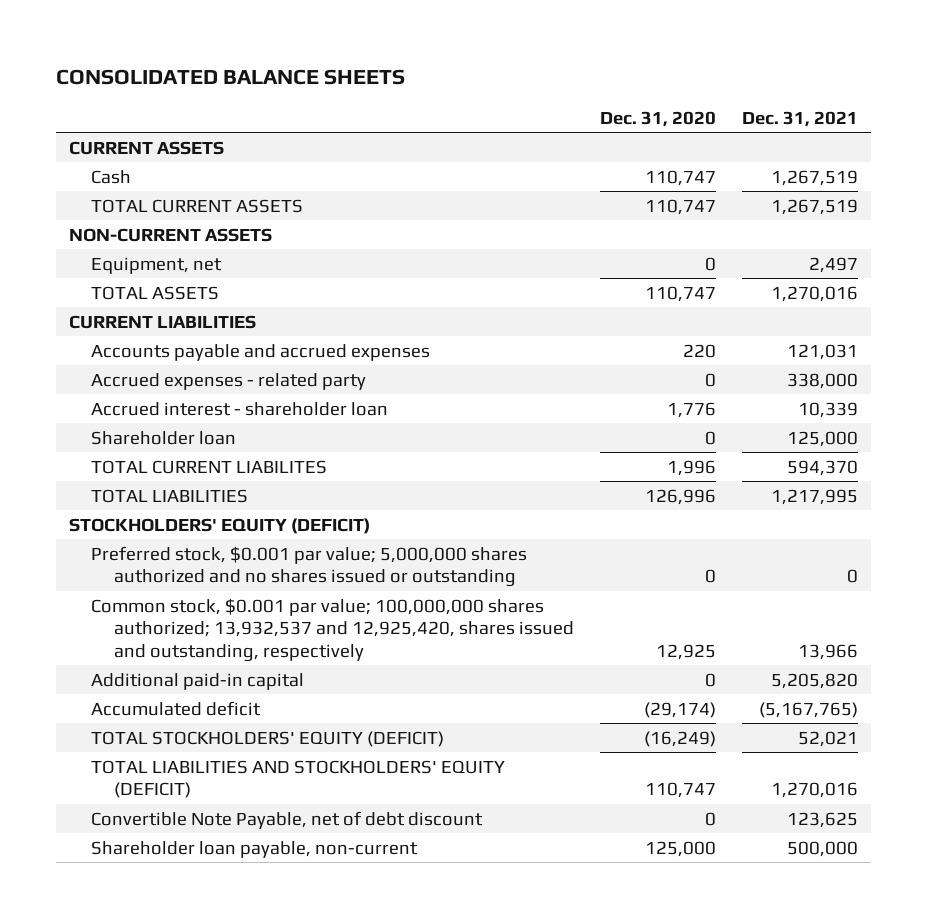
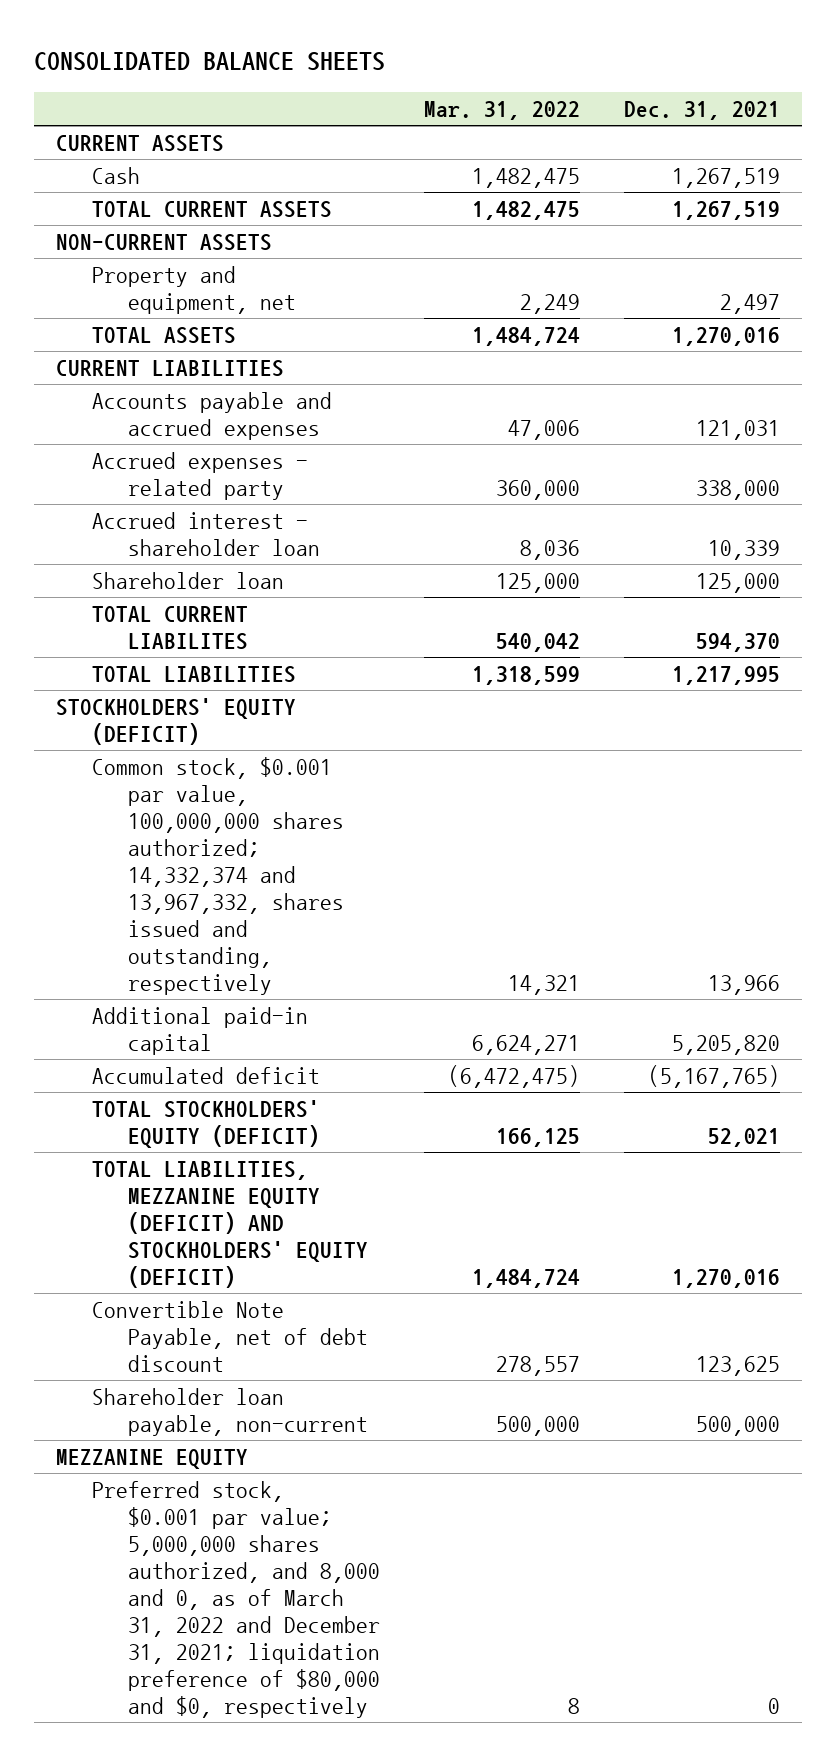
- | Dec. 31, 2020 | Dec. 31, 2021
+ | Mar. 31, 2022 | Dec. 31, 2021
- Equipment, net | 0 | 2,497
+ Property and equipment, net | 2,249 | 2,497
- Preferred stock, $0.001 par value; 5,000,000 shares authorized and no shares issued or outstanding | 0 | 0
- Common stock, $0.001 par value; 100,000,000 shares authorized; 13,932,537 and 12,925,420, shares issued and outstanding, respectively | 12,925 | 13,966
+ Common stock, $0.001 par value, 100,000,000 shares authorized; 14,332,374 and 13,967,332, shares issued and outstanding, respectively | 14,321 | 13,966
- TOTAL LIABILITIES AND STOCKHOLDERS' EQUITY (DEFICIT) | 110,747 | 1,270,016
+ TOTAL LIABILITIES, MEZZANINE EQUITY (DEFICIT) AND STOCKHOLDERS' EQUITY (DEFICIT) | 1,484,724 | 1,270,016
+ MEZZANINE EQUITY
+ Preferred stock, $0.001 par value; 5,000,000 shares authorized, and 8,000 and 0, as of March 31, 2022 and December 31, 2021; liquidation preference of $80,000 and $0, respectively | 8 | 0

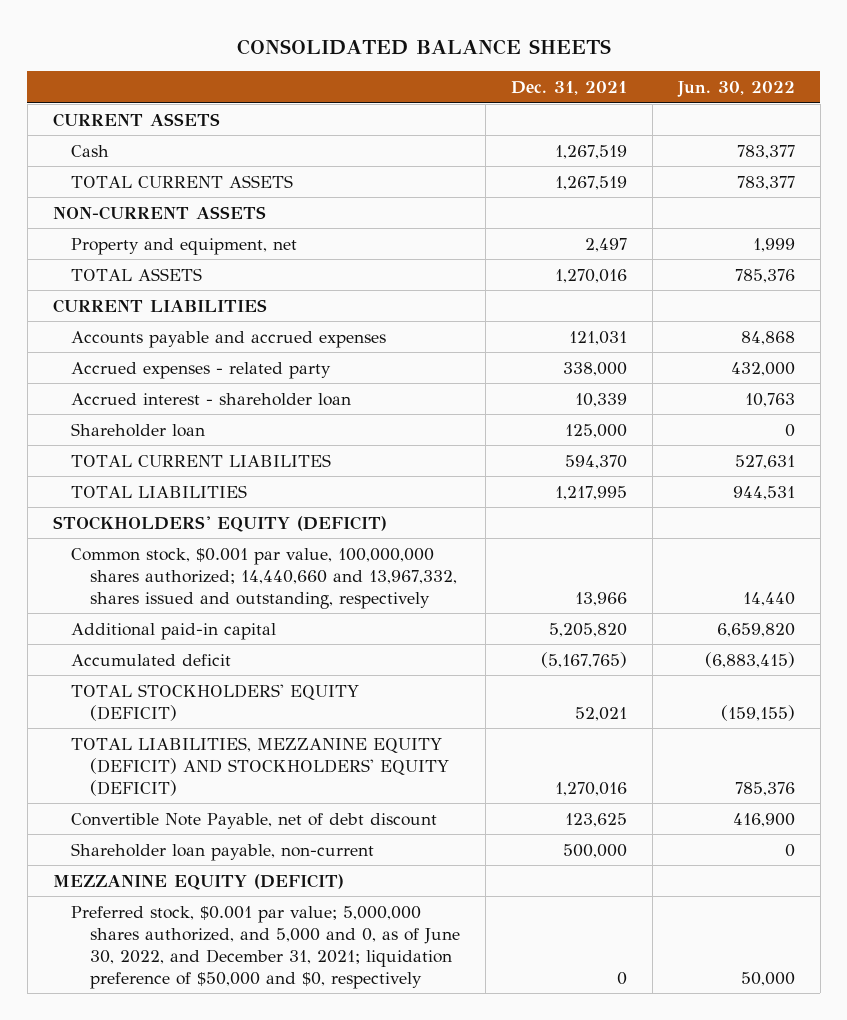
- | Mar. 31, 2022 | Dec. 31, 2021
+ | Dec. 31, 2021 | Jun. 30, 2022
- Common stock, $0.001 par value, 100,000,000 shares authorized; 14,332,374 and 13,967,332, shares issued and outstanding, respectively | 14,321 | 13,966
+ Common stock, $0.001 par value, 100,000,000 shares authorized; 14,440,660 and 13,967,332, shares issued and outstanding, respectively | 13,966 | 14,440
- MEZZANINE EQUITY
- Preferred stock, $0.001 par value; 5,000,000 shares authorized, and 8,000 and 0, as of March 31, 2022 and December 31, 2021; liquidation preference of $80,000 and $0, respectively | 8 | 0
+ MEZZANINE EQUITY (DEFICIT)
+ Preferred stock, $0.001 par value; 5,000,000 shares authorized, and 5,000 and 0, as of June 30, 2022, and December 31, 2021; liquidation preference of $50,000 and $0, respectively | 0 | 50,000

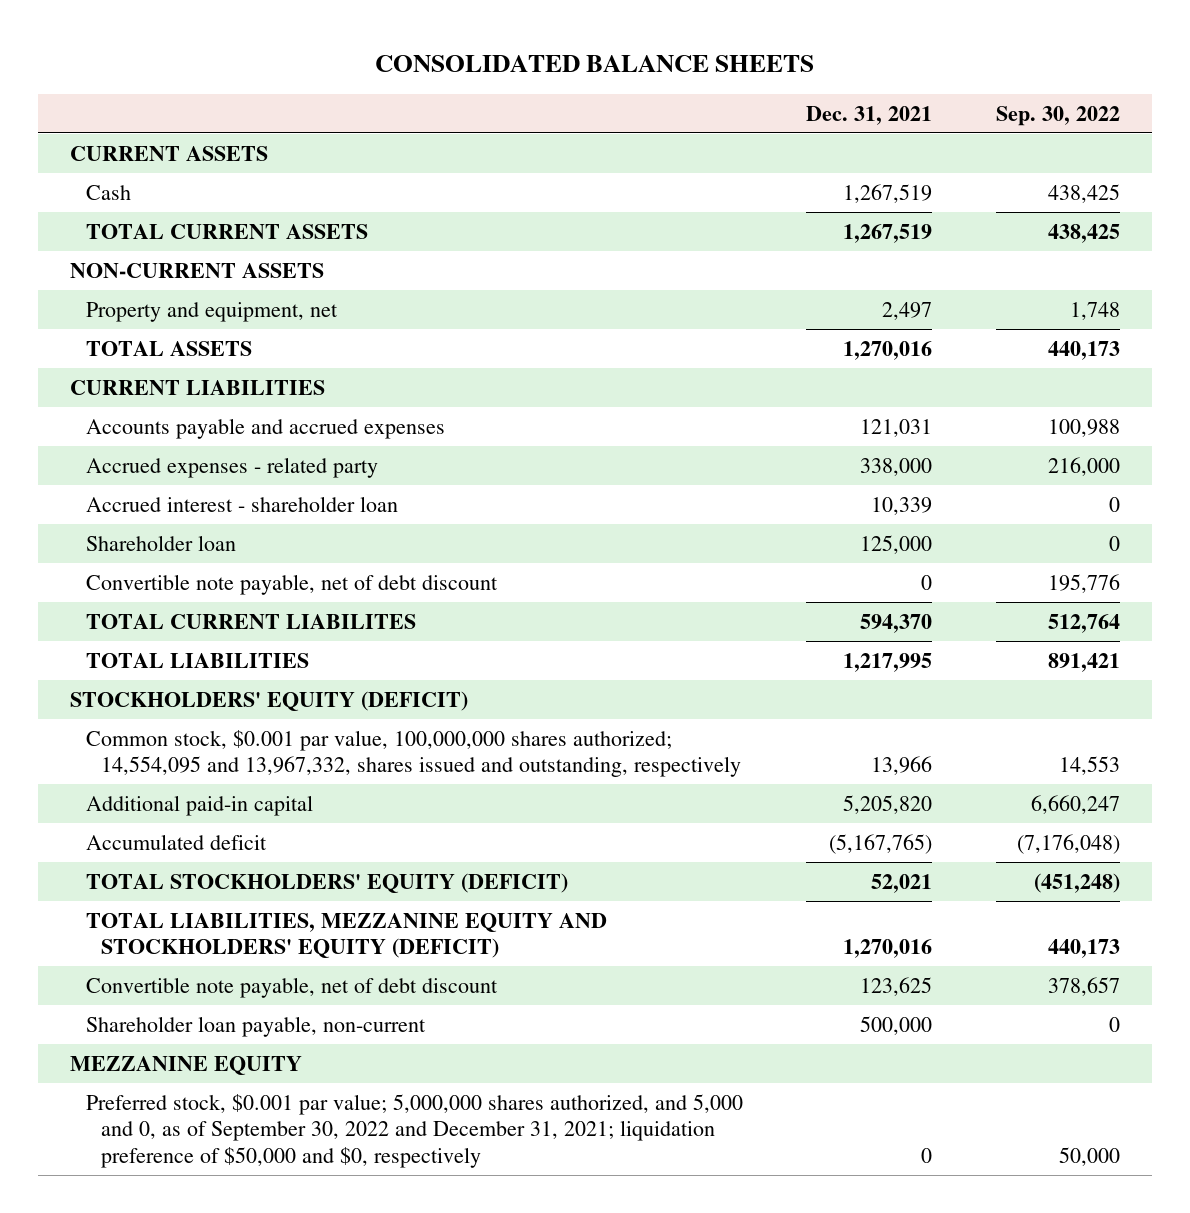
- | Dec. 31, 2021 | Jun. 30, 2022
+ | Dec. 31, 2021 | Sep. 30, 2022
+ Convertible note payable, net of debt discount | 0 | 195,776
- Common stock, $0.001 par value, 100,000,000 shares authorized; 14,440,660 and 13,967,332, shares issued and outstanding, respectively | 13,966 | 14,440
+ Common stock, $0.001 par value, 100,000,000 shares authorized; 14,554,095 and 13,967,332, shares issued and outstanding, respectively | 13,966 | 14,553
- TOTAL LIABILITIES, MEZZANINE EQUITY (DEFICIT) AND STOCKHOLDERS' EQUITY (DEFICIT) | 1,270,016 | 785,376
- Convertible Note Payable, net of debt discount | 123,625 | 416,900
+ TOTAL LIABILITIES, MEZZANINE EQUITY AND STOCKHOLDERS' EQUITY (DEFICIT) | 1,270,016 | 440,173
+ Convertible note payable, net of debt discount | 123,625 | 378,657
- MEZZANINE EQUITY (DEFICIT)
- Preferred stock, $0.001 par value; 5,000,000 shares authorized, and 5,000 and 0, as of June 30, 2022, and December 31, 2021; liquidation preference of $50,000 and $0, respectively | 0 | 50,000
+ MEZZANINE EQUITY
+ Preferred stock, $0.001 par value; 5,000,000 shares authorized, and 5,000 and 0, as of September 30, 2022 and December 31, 2021; liquidation preference of $50,000 and $0, respectively | 0 | 50,000

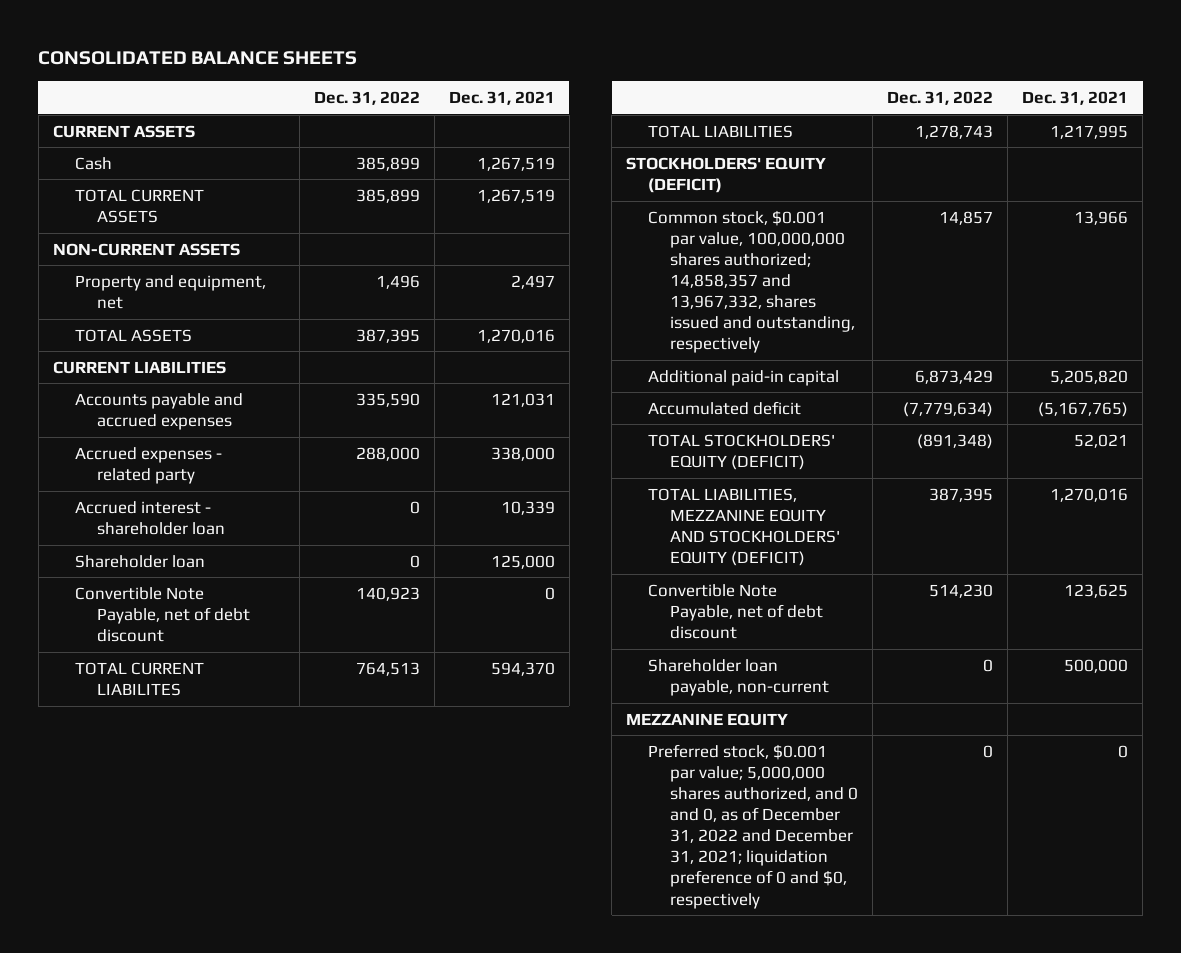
- | Dec. 31, 2021 | Sep. 30, 2022
+ | Dec. 31, 2022 | Dec. 31, 2021
- Convertible note payable, net of debt discount | 0 | 195,776
+ Convertible Note Payable, net of debt discount | 140,923 | 0
- Common stock, $0.001 par value, 100,000,000 shares authorized; 14,554,095 and 13,967,332, shares issued and outstanding, respectively | 13,966 | 14,553
+ Common stock, $0.001 par value, 100,000,000 shares authorized; 14,858,357 and 13,967,332, shares issued and outstanding, respectively | 14,857 | 13,966
- Convertible note payable, net of debt discount | 123,625 | 378,657
+ Convertible Note Payable, net of debt discount | 514,230 | 123,625
- Preferred stock, $0.001 par value; 5,000,000 shares authorized, and 5,000 and 0, as of September 30, 2022 and December 31, 2021; liquidation preference of $50,000 and $0, respectively | 0 | 50,000
+ Preferred stock, $0.001 par value; 5,000,000 shares authorized, and 0 and 0, as of December 31, 2022 and December 31, 2021; liquidation preference of 0 and $0, respectively | 0 | 0

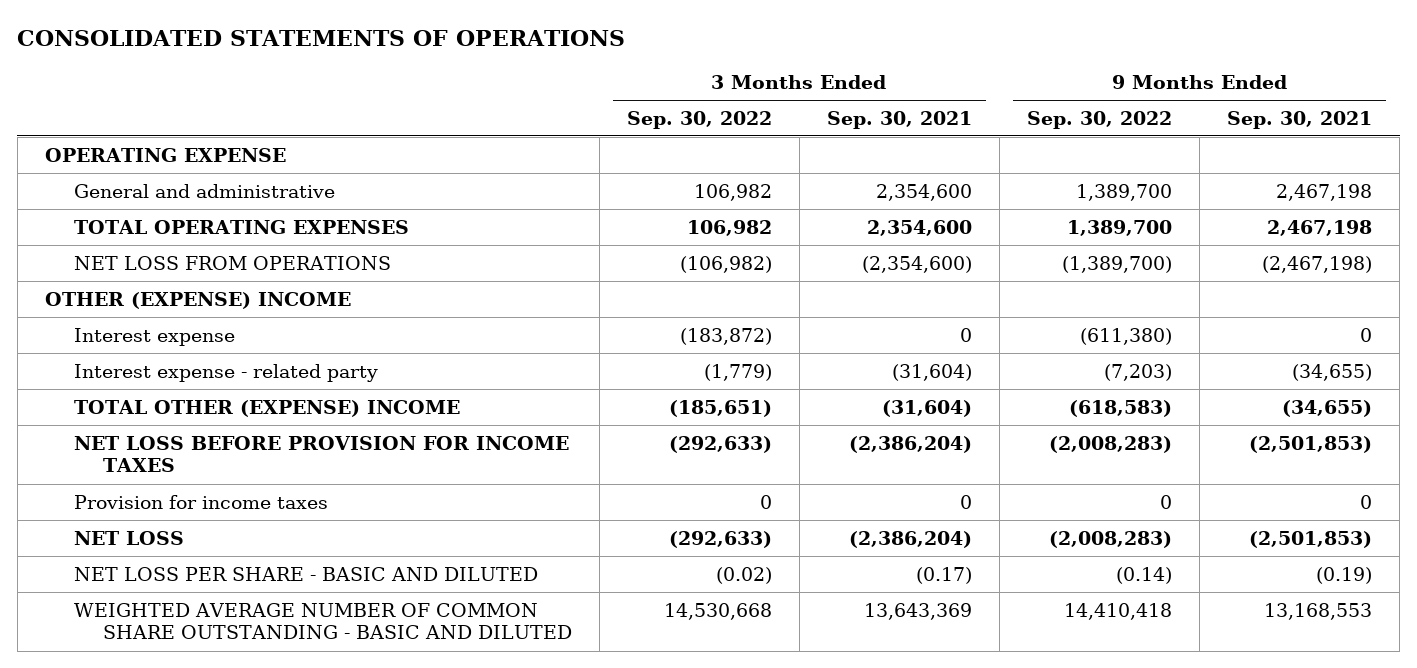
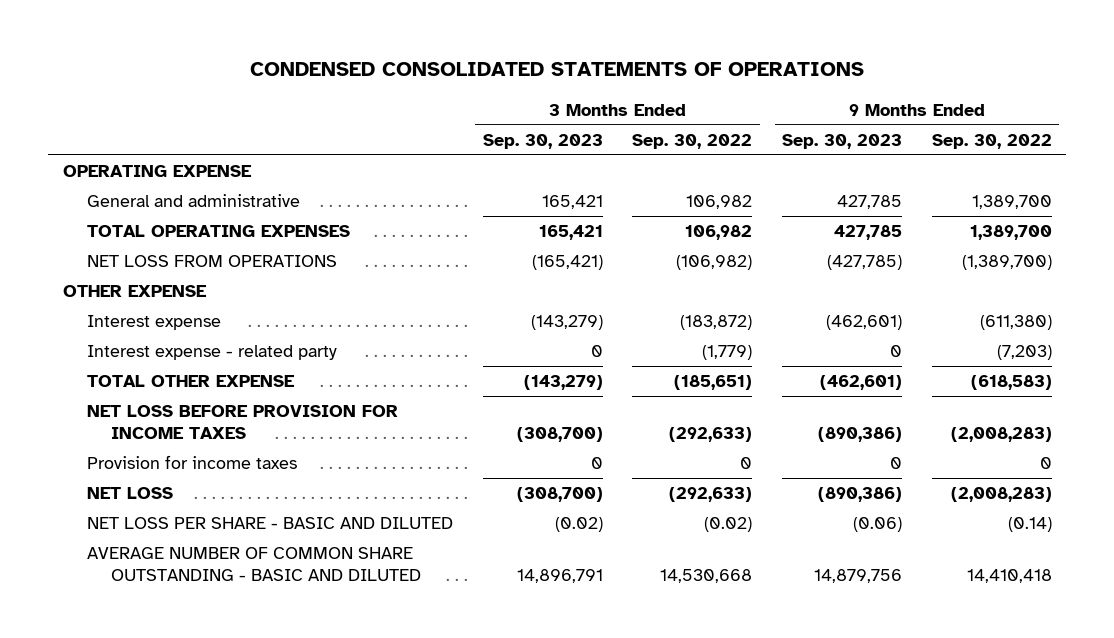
- CONSOLIDATED STATEMENTS OF OPERATIONS
+ CONDENSED CONSOLIDATED STATEMENTS OF OPERATIONS
- | 3 Months Ended Sep. 30, 2022 | 3 Months Ended Sep. 30, 2021 | 9 Months Ended Sep. 30, 2022 | 9 Months Ended Sep. 30, 2021
+ | 3 Months Ended Sep. 30, 2023 | 3 Months Ended Sep. 30, 2022 | 9 Months Ended Sep. 30, 2023 | 9 Months Ended Sep. 30, 2022
- OTHER (EXPENSE) INCOME
+ OTHER EXPENSE
- TOTAL OTHER (EXPENSE) INCOME | (185,651) | (31,604) | (618,583) | (34,655)
+ TOTAL OTHER EXPENSE | (143,279) | (185,651) | (462,601) | (618,583)
- WEIGHTED AVERAGE NUMBER OF COMMON SHARE OUTSTANDING - BASIC AND DILUTED | 14,530,668 | 13,643,369 | 14,410,418 | 13,168,553
+ AVERAGE NUMBER OF COMMON SHARE OUTSTANDING - BASIC AND DILUTED | 14,896,791 | 14,530,668 | 14,879,756 | 14,410,418

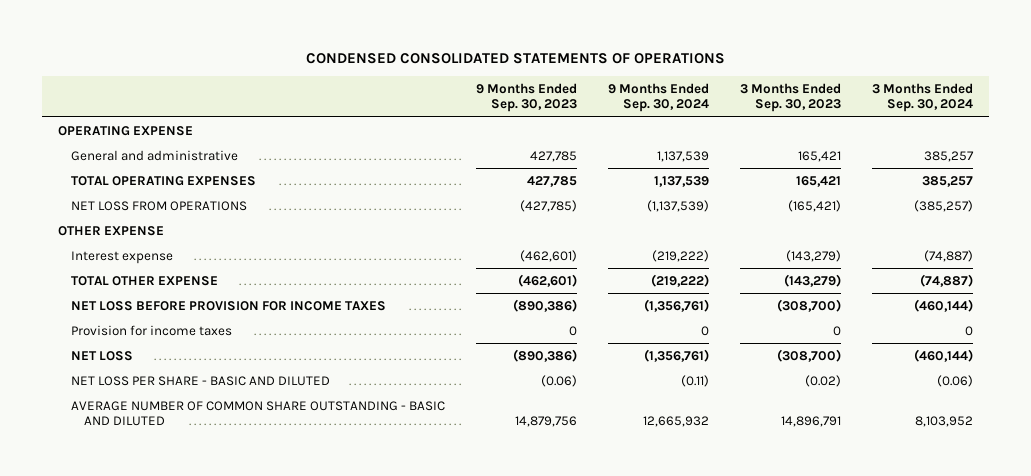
- | 3 Months Ended Sep. 30, 2023 | 3 Months Ended Sep. 30, 2022 | 9 Months Ended Sep. 30, 2023 | 9 Months Ended Sep. 30, 2022
+ | 9 Months Ended Sep. 30, 2023 | 9 Months Ended Sep. 30, 2024 | 3 Months Ended Sep. 30, 2023 | 3 Months Ended Sep. 30, 2024
- Interest expense - related party | 0 | (1,779) | 0 | (7,203)

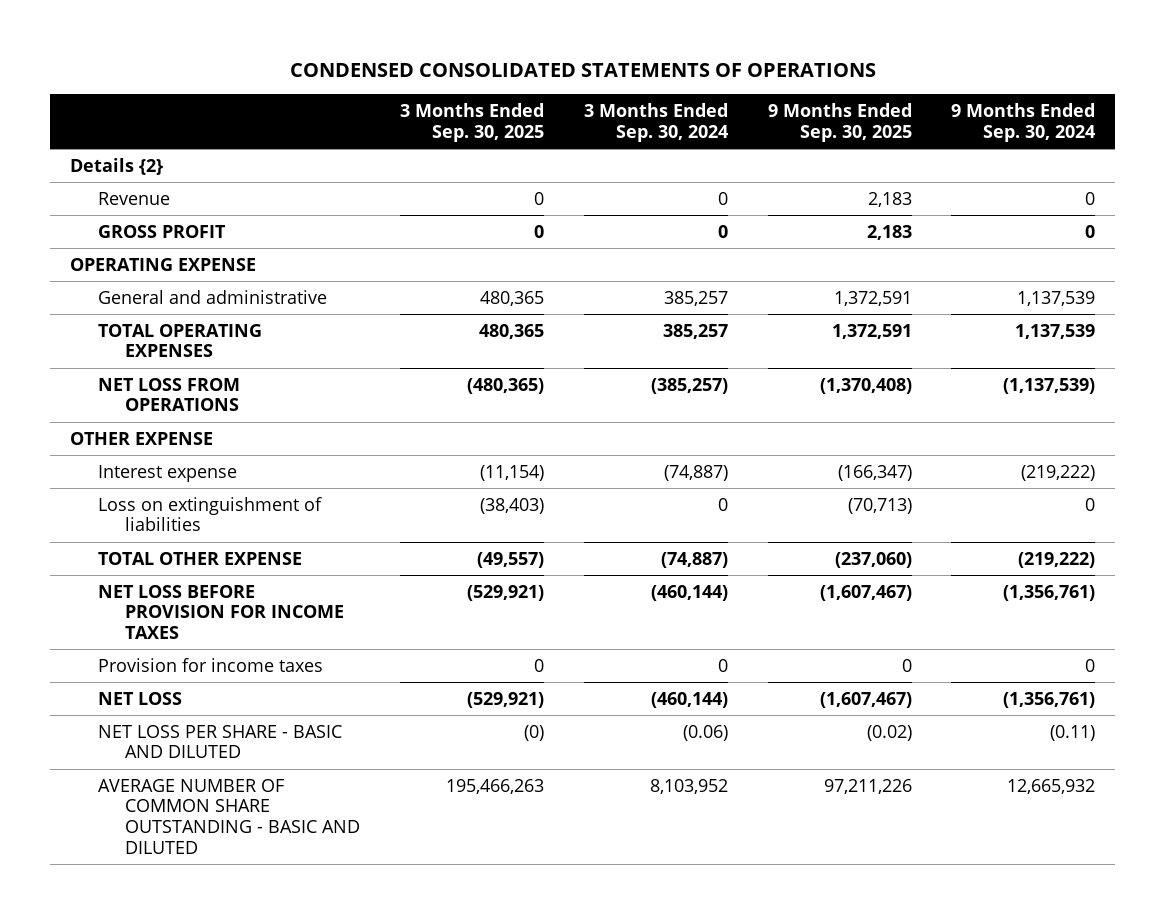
- | 9 Months Ended Sep. 30, 2023 | 9 Months Ended Sep. 30, 2024 | 3 Months Ended Sep. 30, 2023 | 3 Months Ended Sep. 30, 2024
+ | 3 Months Ended Sep. 30, 2025 | 3 Months Ended Sep. 30, 2024 | 9 Months Ended Sep. 30, 2025 | 9 Months Ended Sep. 30, 2024
+ Details {2}
+ Revenue | 0 | 0 | 2,183 | 0
+ GROSS PROFIT | 0 | 0 | 2,183 | 0
+ Loss on extinguishment of liabilities | (38,403) | 0 | (70,713) | 0

